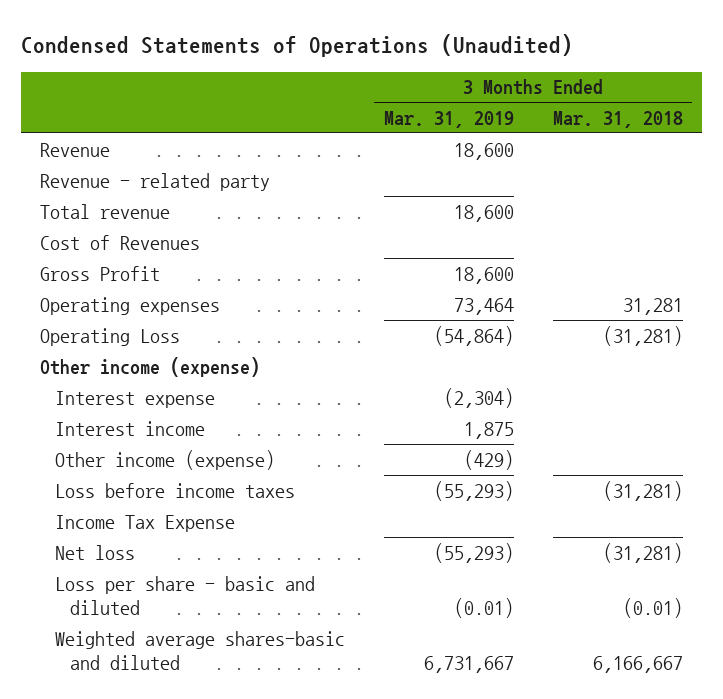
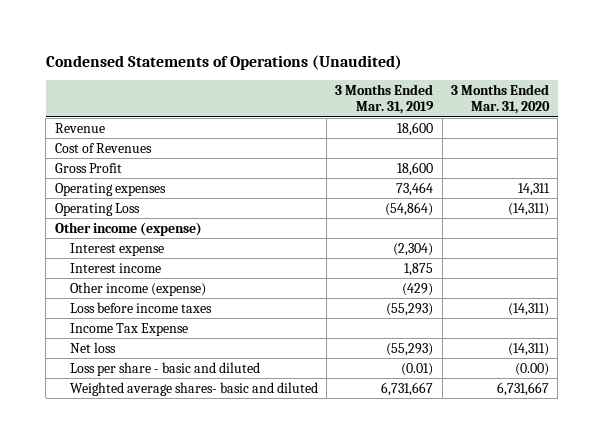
- | 3 Months Ended Mar. 31, 2019 | 3 Months Ended Mar. 31, 2018
+ | 3 Months Ended Mar. 31, 2019 | 3 Months Ended Mar. 31, 2020
- Revenue - related party
- Total revenue | 18,600 |
- Weighted average shares-basic and diluted | 6,731,667 | 6,166,667
+ Weighted average shares- basic and diluted | 6,731,667 | 6,731,667

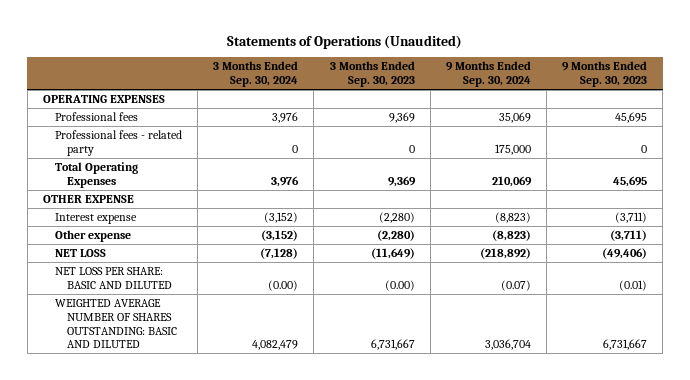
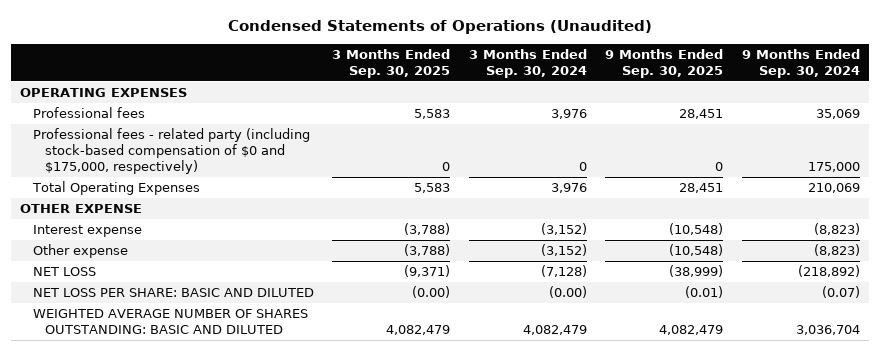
- Statements of Operations (Unaudited)
+ Condensed Statements of Operations (Unaudited)
- | 3 Months Ended Sep. 30, 2024 | 3 Months Ended Sep. 30, 2023 | 9 Months Ended Sep. 30, 2024 | 9 Months Ended Sep. 30, 2023
+ | 3 Months Ended Sep. 30, 2025 | 3 Months Ended Sep. 30, 2024 | 9 Months Ended Sep. 30, 2025 | 9 Months Ended Sep. 30, 2024
- Professional fees - related party | 0 | 0 | 175,000 | 0
+ Professional fees - related party (including stock-based compensation of $0 and $175,000, respectively) | 0 | 0 | 0 | 175,000

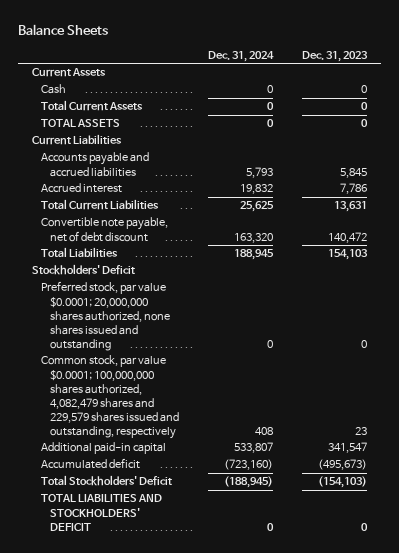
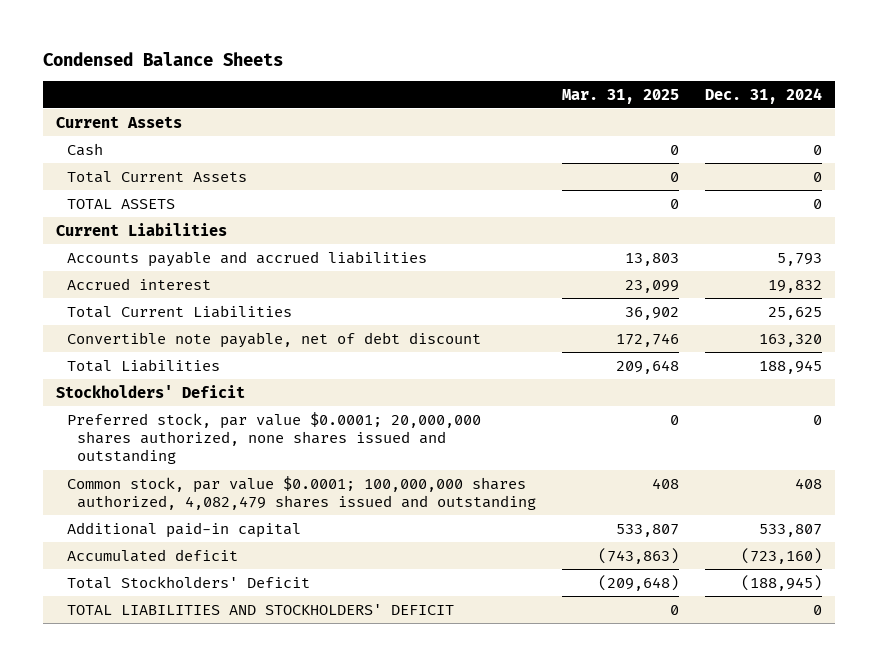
- Balance Sheets
+ Condensed Balance Sheets
- | Dec. 31, 2024 | Dec. 31, 2023
+ | Mar. 31, 2025 | Dec. 31, 2024
- Common stock, par value $0.0001; 100,000,000 shares authorized, 4,082,479 shares and 229,579 shares issued and outstanding, respectively | 408 | 23
+ Common stock, par value $0.0001; 100,000,000 shares authorized, 4,082,479 shares issued and outstanding | 408 | 408

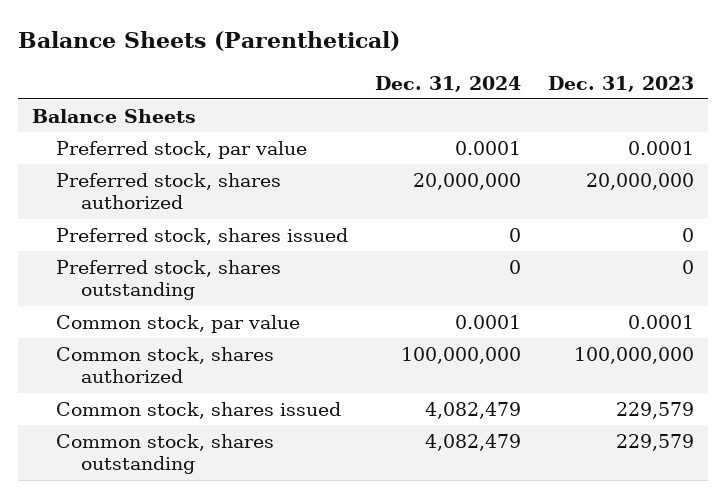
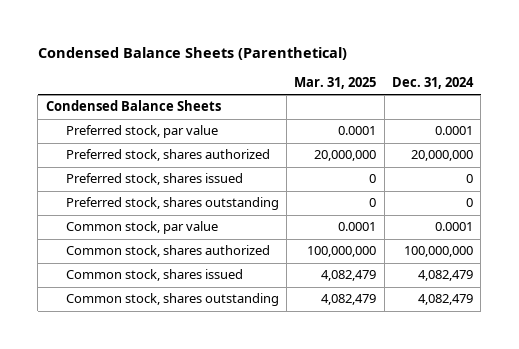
- Balance Sheets (Parenthetical)
+ Condensed Balance Sheets (Parenthetical)
- | Dec. 31, 2024 | Dec. 31, 2023
+ | Mar. 31, 2025 | Dec. 31, 2024
- Balance Sheets
+ Condensed Balance Sheets

